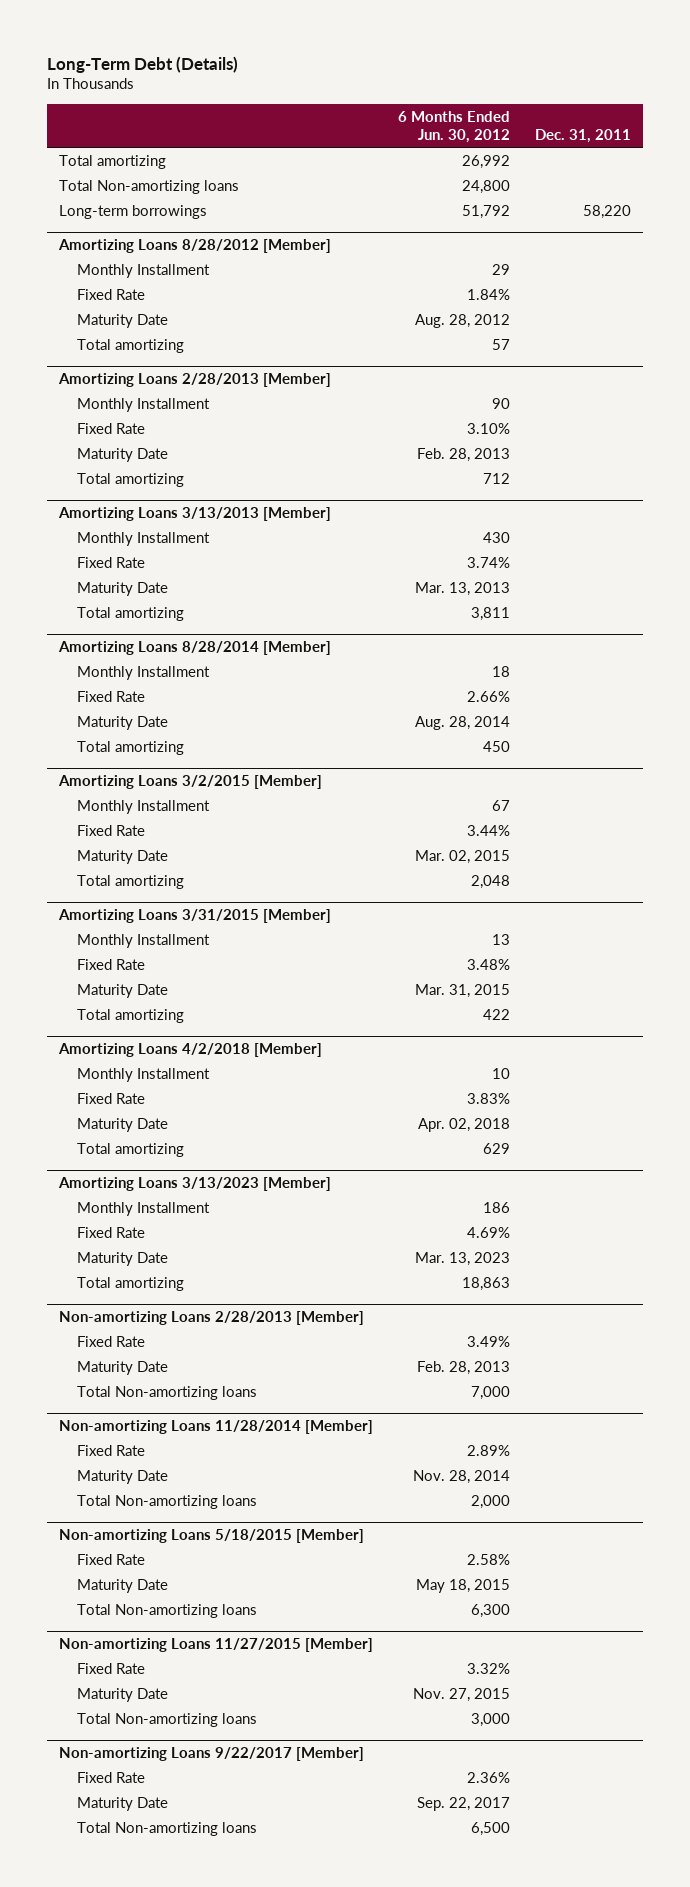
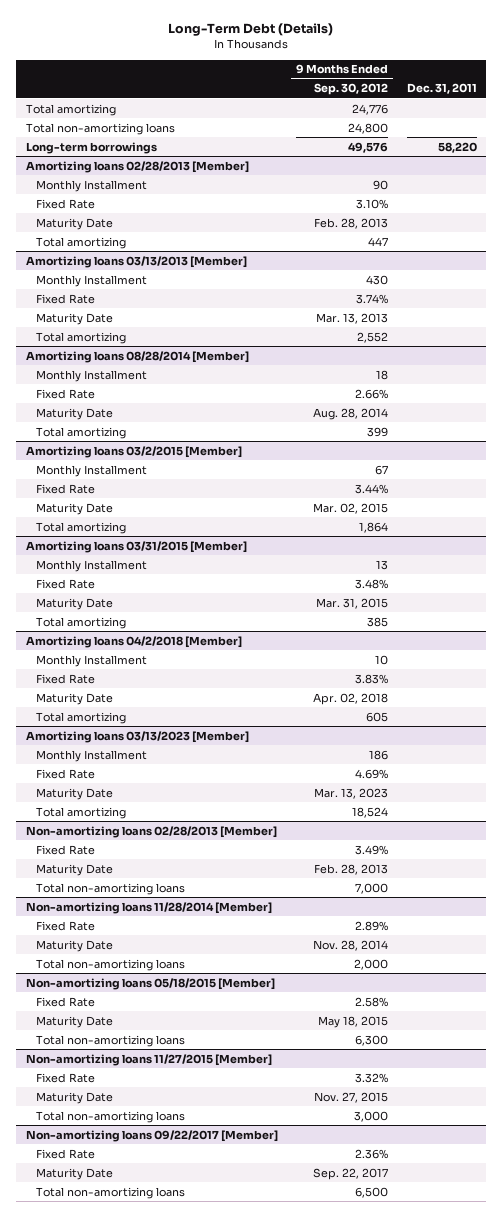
- | 6 Months Ended Jun. 30, 2012 | Dec. 31, 2011
+ | 9 Months Ended Sep. 30, 2012 | Dec. 31, 2011
- Total Non-amortizing loans | 24,800 |
+ Total non-amortizing loans | 24,800 |
- Amortizing Loans 8/28/2012 [Member]
- Monthly Installment | 29 |
- Fixed Rate | 1.84% |
- Maturity Date | Aug. 28, 2012 |
- Total amortizing | 57 |
- Amortizing Loans 2/28/2013 [Member]
+ Amortizing loans 02/28/2013 [Member]
- Amortizing Loans 3/13/2013 [Member]
+ Amortizing loans 03/13/2013 [Member]
- Amortizing Loans 8/28/2014 [Member]
+ Amortizing loans 08/28/2014 [Member]
- Amortizing Loans 3/2/2015 [Member]
+ Amortizing loans 03/2/2015 [Member]
- Amortizing Loans 3/31/2015 [Member]
+ Amortizing loans 03/31/2015 [Member]
- Amortizing Loans 4/2/2018 [Member]
+ Amortizing loans 04/2/2018 [Member]
- Amortizing Loans 3/13/2023 [Member]
+ Amortizing loans 03/13/2023 [Member]
- Non-amortizing Loans 2/28/2013 [Member]
+ Non-amortizing loans 02/28/2013 [Member]
- Total Non-amortizing loans | 7,000 |
- Non-amortizing Loans 11/28/2014 [Member]
+ Total non-amortizing loans | 7,000 |
+ Non-amortizing loans 11/28/2014 [Member]
- Total Non-amortizing loans | 2,000 |
- Non-amortizing Loans 5/18/2015 [Member]
+ Total non-amortizing loans | 2,000 |
+ Non-amortizing loans 05/18/2015 [Member]
- Total Non-amortizing loans | 6,300 |
- Non-amortizing Loans 11/27/2015 [Member]
+ Total non-amortizing loans | 6,300 |
+ Non-amortizing loans 11/27/2015 [Member]
- Total Non-amortizing loans | 3,000 |
- Non-amortizing Loans 9/22/2017 [Member]
+ Total non-amortizing loans | 3,000 |
+ Non-amortizing loans 09/22/2017 [Member]
- Total Non-amortizing loans | 6,500 |
+ Total non-amortizing loans | 6,500 |

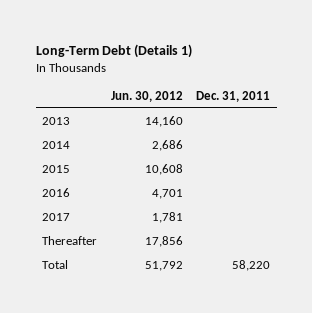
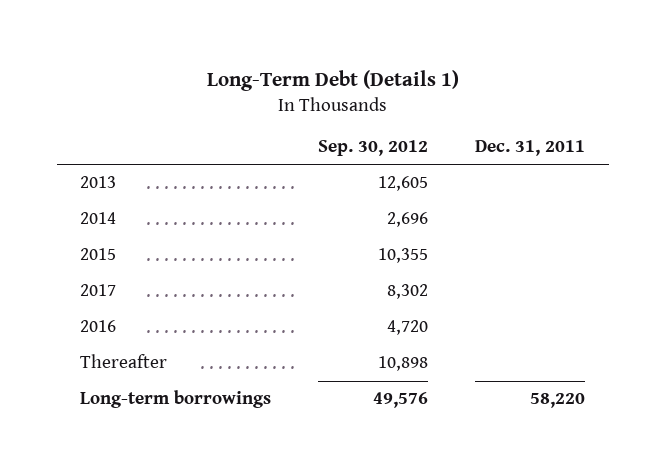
- | Jun. 30, 2012 | Dec. 31, 2011
+ | Sep. 30, 2012 | Dec. 31, 2011
moved down: 2016 | 4,720 |
- Total | 51,792 | 58,220
+ Long-term borrowings | 49,576 | 58,220

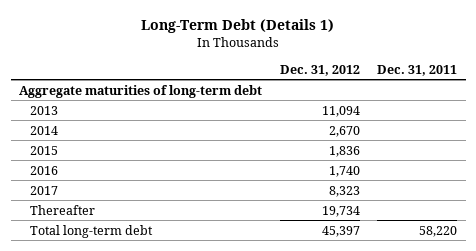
- | Sep. 30, 2012 | Dec. 31, 2011
+ | Dec. 31, 2012 | Dec. 31, 2011
+ Aggregate maturities of long-term debt
moved down: 2017 | 8,323 |
- Long-term borrowings | 49,576 | 58,220
+ Total long-term debt | 45,397 | 58,220

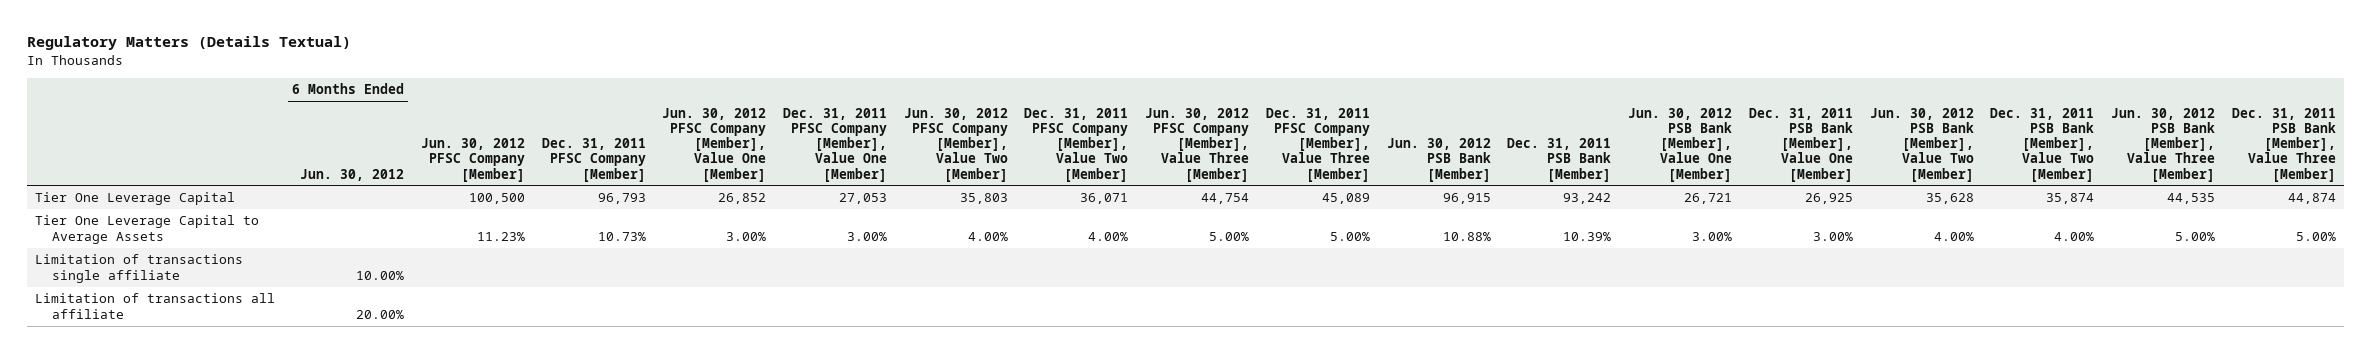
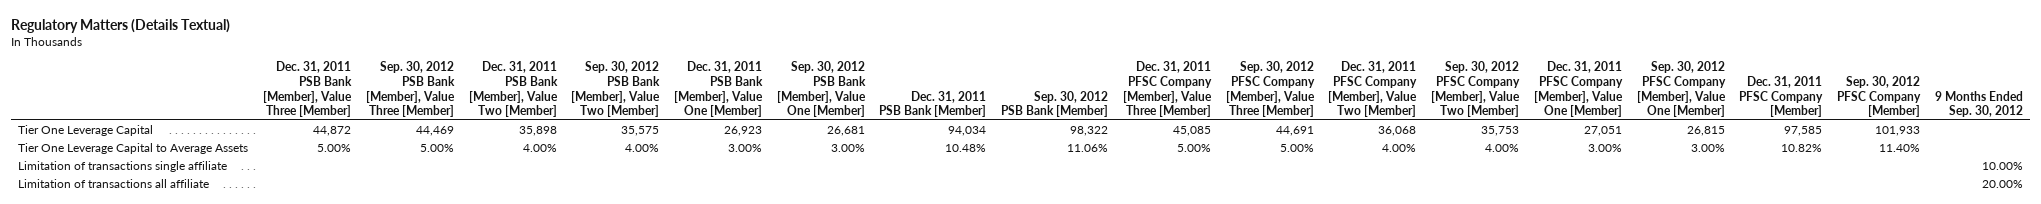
- | 6 Months Ended Jun. 30, 2012 | Jun. 30, 2012 PFSC Company [Member] | Dec. 31, 2011 PFSC Company [Member] | Jun. 30, 2012 PFSC Company [Member], Value One [Member] | Dec. 31, 2011 PFSC Company [Member], Value One [Member] | Jun. 30, 2012 PFSC Company [Member], Value Two [Member] | Dec. 31, 2011 PFSC Company [Member], Value Two [Member] | Jun. 30, 2012 PFSC Company [Member], Value Three [Member] | Dec. 31, 2011 PFSC Company [Member], Value Three [Member] | Jun. 30, 2012 PSB Bank [Member] | Dec. 31, 2011 PSB Bank [Member] | Jun. 30, 2012 PSB Bank [Member], Value One [Member] | Dec. 31, 2011 PSB Bank [Member], Value One [Member] | Jun. 30, 2012 PSB Bank [Member], Value Two [Member] | Dec. 31, 2011 PSB Bank [Member], Value Two [Member] | Jun. 30, 2012 PSB Bank [Member], Value Three [Member] | Dec. 31, 2011 PSB Bank [Member], Value Three [Member]
+ | Dec. 31, 2011 PSB Bank [Member], Value Three [Member] | Sep. 30, 2012 PSB Bank [Member], Value Three [Member] | Dec. 31, 2011 PSB Bank [Member], Value Two [Member] | Sep. 30, 2012 PSB Bank [Member], Value Two [Member] | Dec. 31, 2011 PSB Bank [Member], Value One [Member] | Sep. 30, 2012 PSB Bank [Member], Value One [Member] | Dec. 31, 2011 PSB Bank [Member] | Sep. 30, 2012 PSB Bank [Member] | Dec. 31, 2011 PFSC Company [Member], Value Three [Member] | Sep. 30, 2012 PFSC Company [Member], Value Three [Member] | Dec. 31, 2011 PFSC Company [Member], Value Two [Member] | Sep. 30, 2012 PFSC Company [Member], Value Two [Member] | Dec. 31, 2011 PFSC Company [Member], Value One [Member] | Sep. 30, 2012 PFSC Company [Member], Value One [Member] | Dec. 31, 2011 PFSC Company [Member] | Sep. 30, 2012 PFSC Company [Member] | 9 Months Ended Sep. 30, 2012
- Tier One Leverage Capital | | 100,500 | 96,793 | 26,852 | 27,053 | 35,803 | 36,071 | 44,754 | 45,089 | 96,915 | 93,242 | 26,721 | 26,925 | 35,628 | 35,874 | 44,535 | 44,874
- Tier One Leverage Capital to Average Assets | | 11.23% | 10.73% | 3.00% | 3.00% | 4.00% | 4.00% | 5.00% | 5.00% | 10.88% | 10.39% | 3.00% | 3.00% | 4.00% | 4.00% | 5.00% | 5.00%
+ Tier One Leverage Capital | 44,872 | 44,469 | 35,898 | 35,575 | 26,923 | 26,681 | 94,034 | 98,322 | 45,085 | 44,691 | 36,068 | 35,753 | 27,051 | 26,815 | 97,585 | 101,933 |
+ Tier One Leverage Capital to Average Assets | 5.00% | 5.00% | 4.00% | 4.00% | 3.00% | 3.00% | 10.48% | 11.06% | 5.00% | 5.00% | 4.00% | 4.00% | 3.00% | 3.00% | 10.82% | 11.40% |

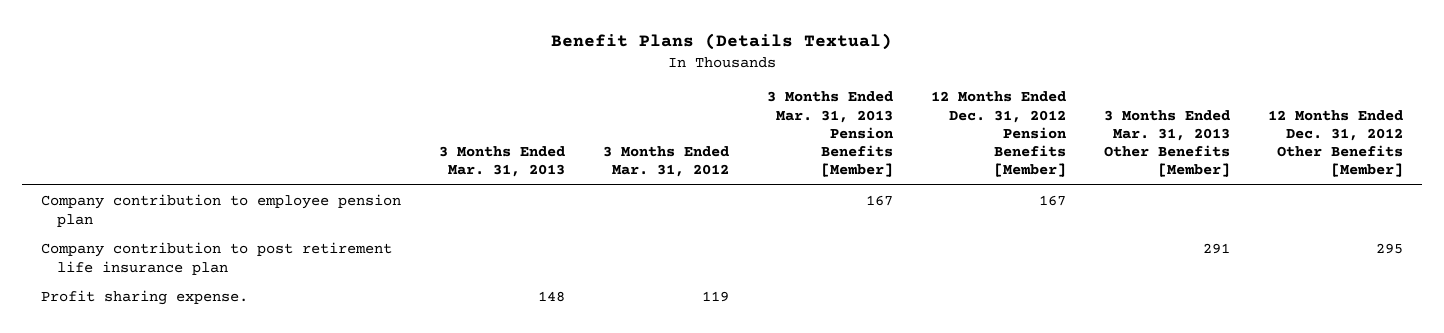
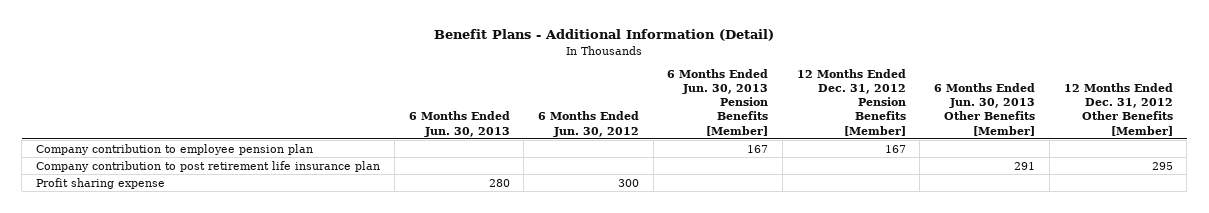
- Benefit Plans (Details Textual)
+ Benefit Plans - Additional Information (Detail)
- | 3 Months Ended Mar. 31, 2013 | 3 Months Ended Mar. 31, 2012 | 3 Months Ended Mar. 31, 2013 Pension Benefits [Member] | 12 Months Ended Dec. 31, 2012 Pension Benefits [Member] | 3 Months Ended Mar. 31, 2013 Other Benefits [Member] | 12 Months Ended Dec. 31, 2012 Other Benefits [Member]
+ | 6 Months Ended Jun. 30, 2013 | 6 Months Ended Jun. 30, 2012 | 6 Months Ended Jun. 30, 2013 Pension Benefits [Member] | 12 Months Ended Dec. 31, 2012 Pension Benefits [Member] | 6 Months Ended Jun. 30, 2013 Other Benefits [Member] | 12 Months Ended Dec. 31, 2012 Other Benefits [Member]
- Profit sharing expense. | 148 | 119 | | | |
+ Profit sharing expense | 280 | 300 | | | |

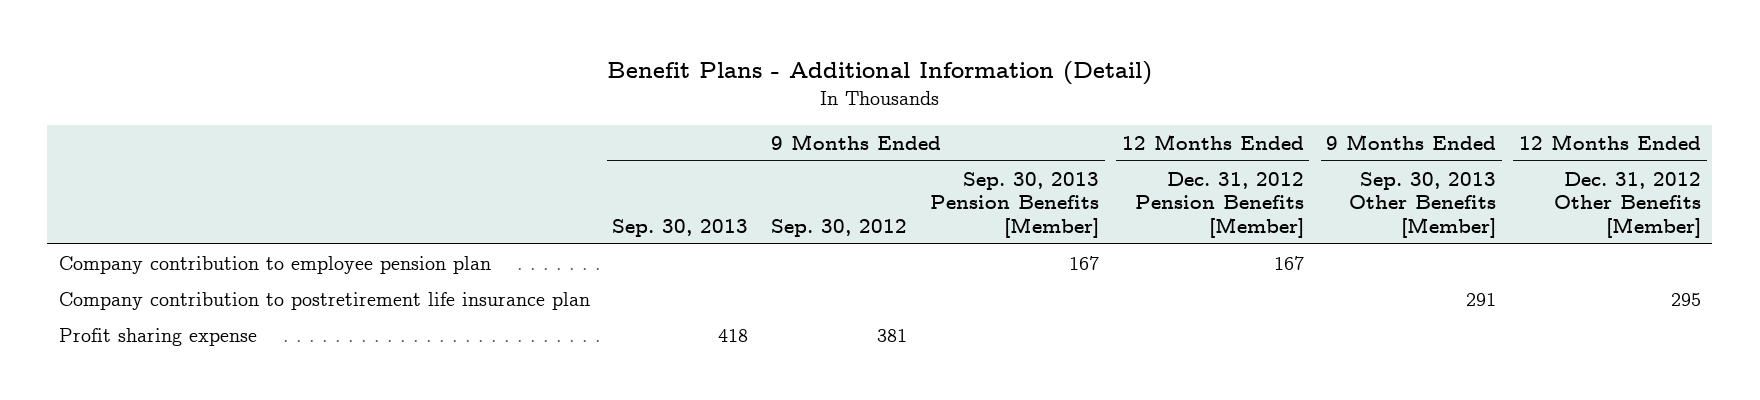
- | 6 Months Ended Jun. 30, 2013 | 6 Months Ended Jun. 30, 2012 | 6 Months Ended Jun. 30, 2013 Pension Benefits [Member] | 12 Months Ended Dec. 31, 2012 Pension Benefits [Member] | 6 Months Ended Jun. 30, 2013 Other Benefits [Member] | 12 Months Ended Dec. 31, 2012 Other Benefits [Member]
+ | 9 Months Ended Sep. 30, 2013 | 9 Months Ended Sep. 30, 2012 | 9 Months Ended Sep. 30, 2013 Pension Benefits [Member] | 12 Months Ended Dec. 31, 2012 Pension Benefits [Member] | 9 Months Ended Sep. 30, 2013 Other Benefits [Member] | 12 Months Ended Dec. 31, 2012 Other Benefits [Member]
- Company contribution to post retirement life insurance plan | | | | | 291 | 295
+ Company contribution to postretirement life insurance plan | | | | | 291 | 295

